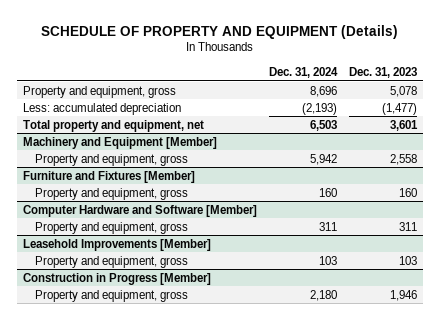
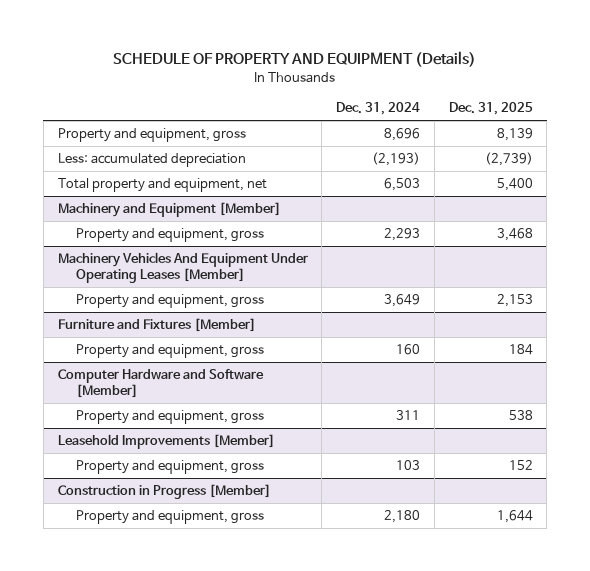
- | Dec. 31, 2024 | Dec. 31, 2023
+ | Dec. 31, 2024 | Dec. 31, 2025
@ Machinery and Equipment [Member]
- Property and equipment, gross | 5,942 | 2,558
+ Property and equipment, gross | 2,293 | 3,468
+ Machinery Vehicles And Equipment Under Operating Leases [Member]
+ Property and equipment, gross | 3,649 | 2,153

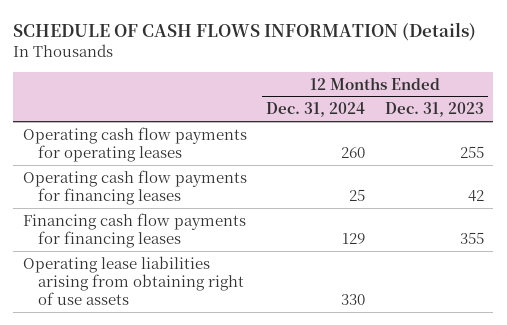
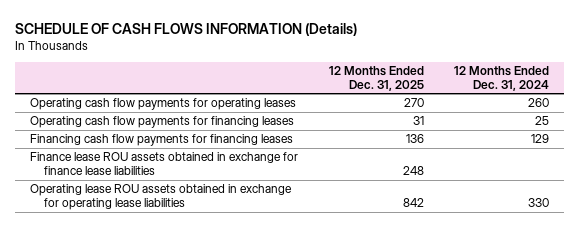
- | 12 Months Ended Dec. 31, 2024 | 12 Months Ended Dec. 31, 2023
+ | 12 Months Ended Dec. 31, 2025 | 12 Months Ended Dec. 31, 2024
- Operating lease liabilities arising from obtaining right of use assets | 330 |
+ Finance lease ROU assets obtained in exchange for finance lease liabilities | 248 |
+ Operating lease ROU assets obtained in exchange for operating lease liabilities | 842 | 330

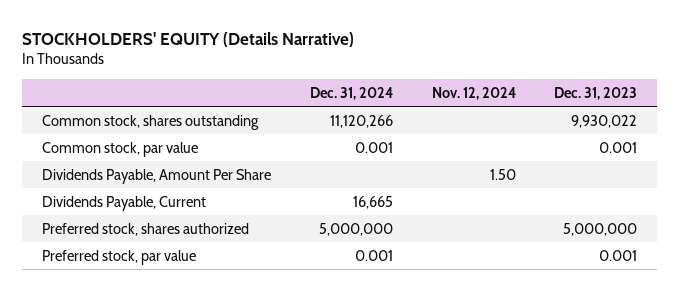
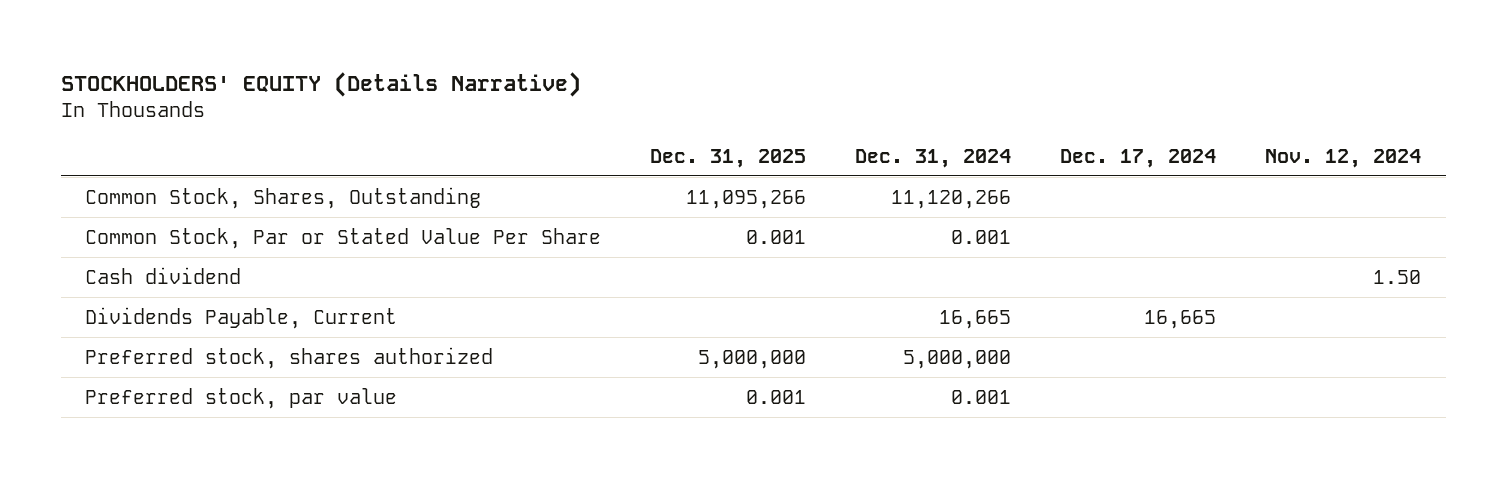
- | Dec. 31, 2024 | Nov. 12, 2024 | Dec. 31, 2023
+ | Dec. 31, 2025 | Dec. 31, 2024 | Dec. 17, 2024 | Nov. 12, 2024
- Common stock, shares outstanding | 11,120,266 | | 9,930,022
- Common stock, par value | 0.001 | | 0.001
- Dividends Payable, Amount Per Share | | 1.50 |
+ Common Stock, Shares, Outstanding | 11,095,266 | 11,120,266 | |
+ Common Stock, Par or Stated Value Per Share | 0.001 | 0.001 | |
+ Cash dividend | | | | 1.50

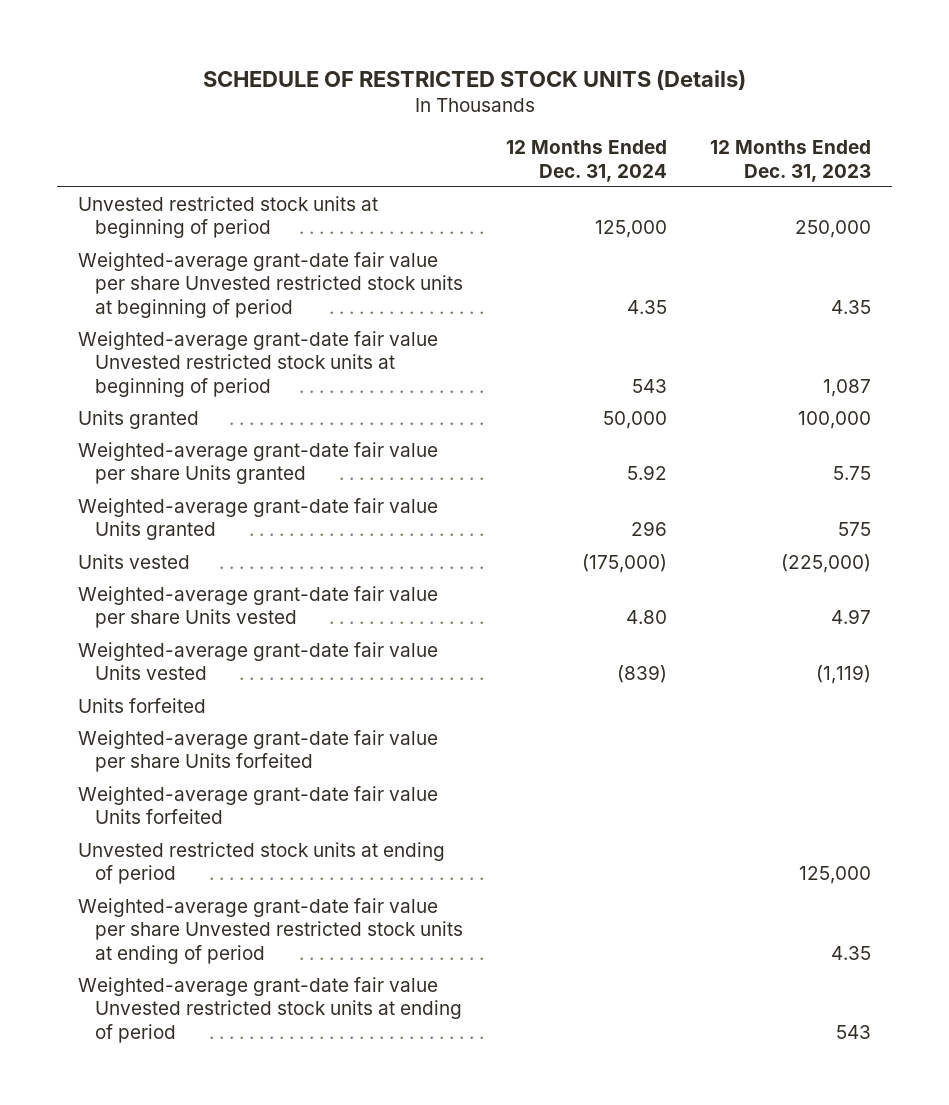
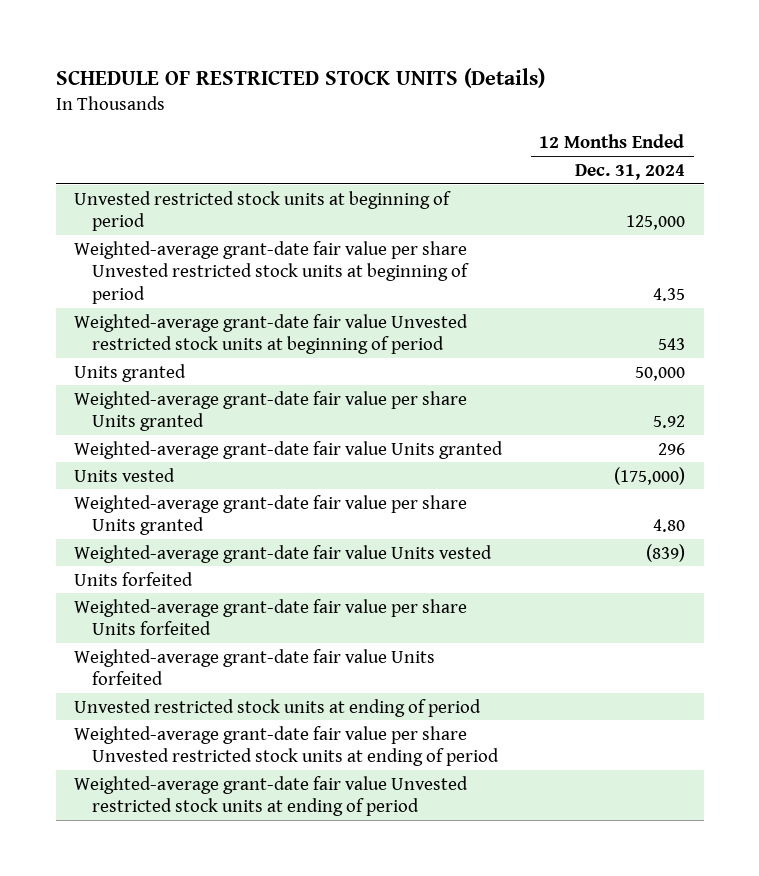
- | 12 Months Ended Dec. 31, 2024 | 12 Months Ended Dec. 31, 2023
+ | 12 Months Ended Dec. 31, 2024
- Weighted-average grant-date fair value per share Units vested | 4.80 | 4.97
+ Weighted-average grant-date fair value per share Units granted | 4.80

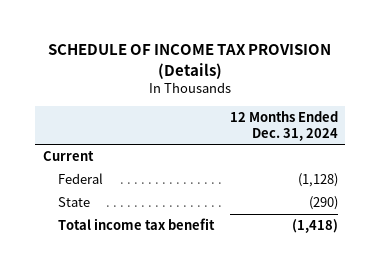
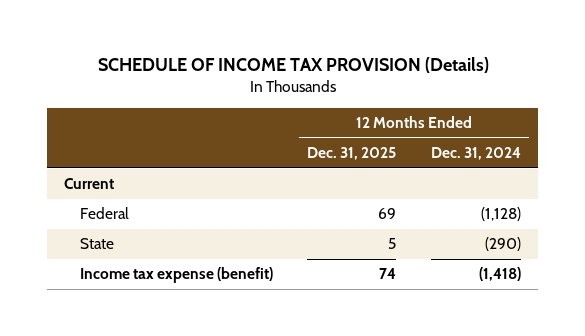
- | 12 Months Ended Dec. 31, 2024
+ | 12 Months Ended Dec. 31, 2025 | 12 Months Ended Dec. 31, 2024
- Total income tax benefit | (1,418)
+ Income tax expense (benefit) | 74 | (1,418)

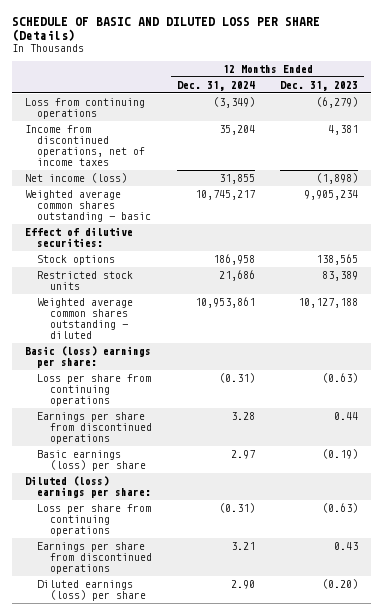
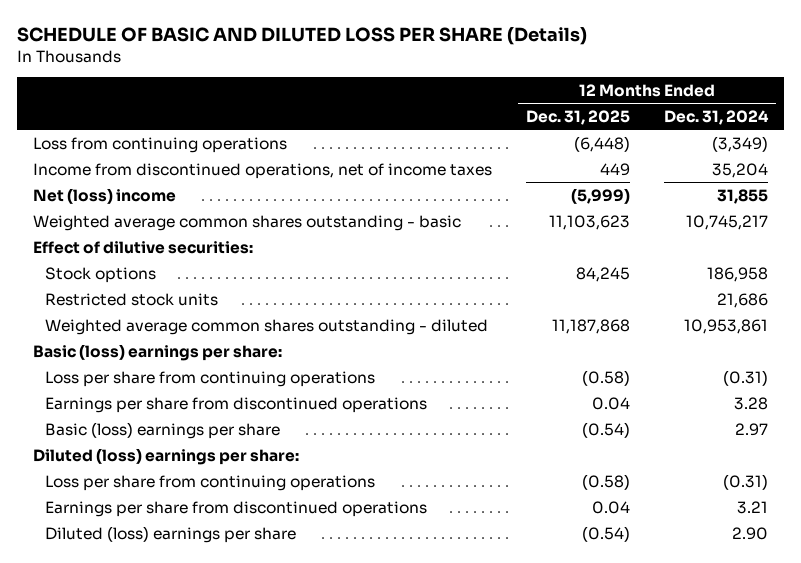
- | 12 Months Ended Dec. 31, 2024 | 12 Months Ended Dec. 31, 2023
+ | 12 Months Ended Dec. 31, 2025 | 12 Months Ended Dec. 31, 2024
- Net income (loss) | 31,855 | (1,898)
+ Net (loss) income | (5,999) | 31,855
- Basic earnings (loss) per share | 2.97 | (0.19)
+ Basic (loss) earnings per share | (0.54) | 2.97
- Diluted earnings (loss) per share | 2.90 | (0.20)
+ Diluted (loss) earnings per share | (0.54) | 2.90

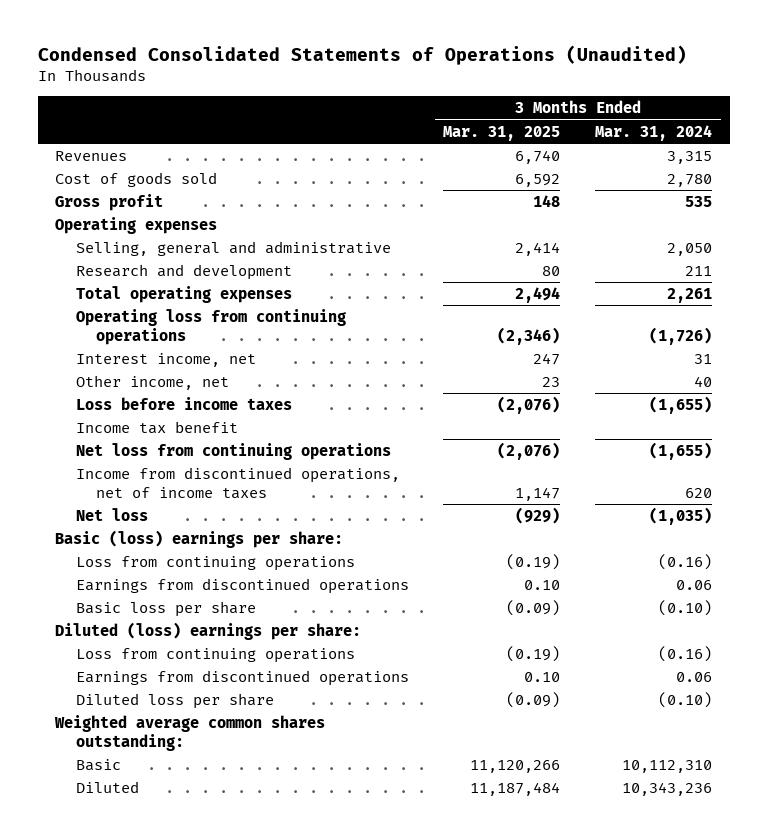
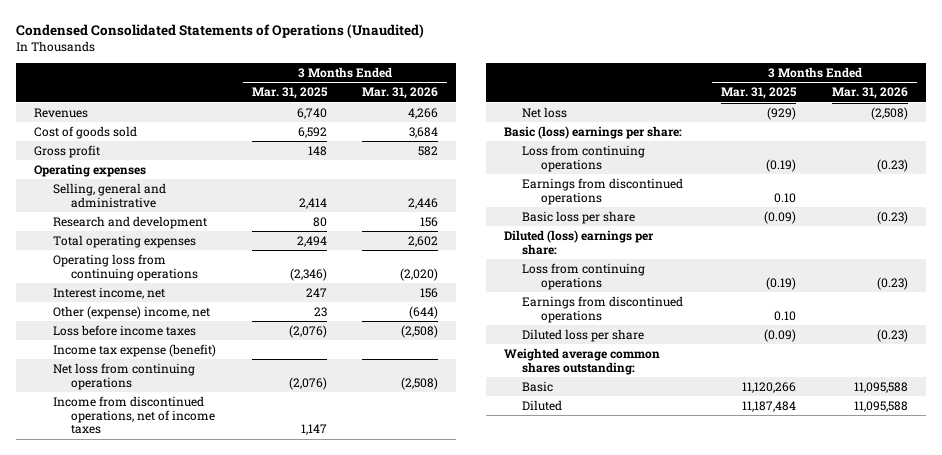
- | 3 Months Ended Mar. 31, 2025 | 3 Months Ended Mar. 31, 2024
+ | 3 Months Ended Mar. 31, 2025 | 3 Months Ended Mar. 31, 2026
- Other income, net | 23 | 40
+ Other (expense) income, net | 23 | (644)
- Income tax benefit
+ Income tax expense (benefit)

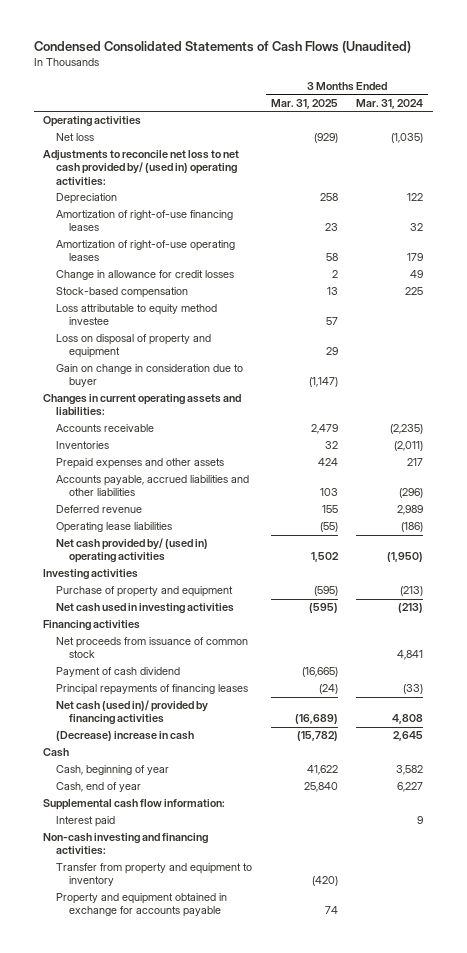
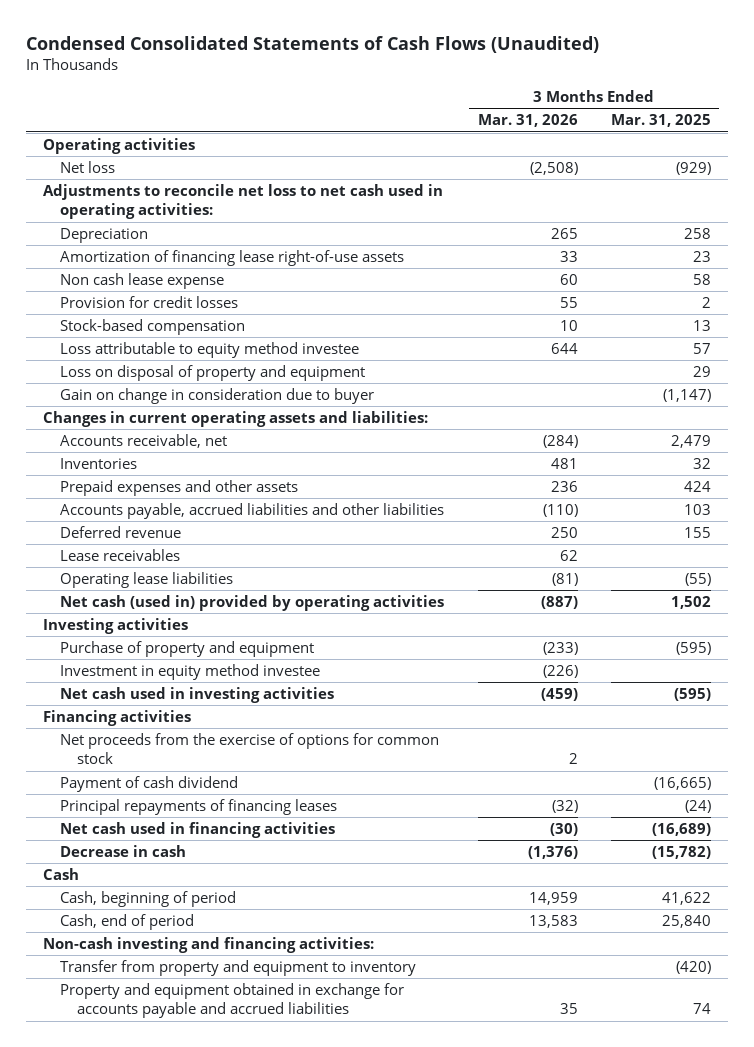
- | 3 Months Ended Mar. 31, 2025 | 3 Months Ended Mar. 31, 2024
+ | 3 Months Ended Mar. 31, 2026 | 3 Months Ended Mar. 31, 2025
- Adjustments to reconcile net loss to net cash provided by/ (used in) operating activities:
+ Adjustments to reconcile net loss to net cash used in operating activities:
- Amortization of right-of-use financing leases | 23 | 32
- Amortization of right-of-use operating leases | 58 | 179
- Change in allowance for credit losses | 2 | 49
+ Amortization of financing lease right-of-use assets | 33 | 23
+ Non cash lease expense | 60 | 58
+ Provision for credit losses | 55 | 2
- Accounts receivable | 2,479 | (2,235)
+ Accounts receivable, net | (284) | 2,479
+ Lease receivables | 62 |
- Net cash provided by/ (used in) operating activities | 1,502 | (1,950)
+ Net cash (used in) provided by operating activities | (887) | 1,502
+ Investment in equity method investee | (226) |
- Net proceeds from issuance of common stock | | 4,841
+ Net proceeds from the exercise of options for common stock | 2 |
- Net cash (used in)/ provided by financing activities | (16,689) | 4,808
- (Decrease) increase in cash | (15,782) | 2,645
+ Net cash used in financing activities | (30) | (16,689)
+ Decrease in cash | (1,376) | (15,782)
- Cash, beginning of year | 41,622 | 3,582
- Cash, end of year | 25,840 | 6,227
- Supplemental cash flow information:
- Interest paid | | 9
+ Cash, beginning of period | 14,959 | 41,622
+ Cash, end of period | 13,583 | 25,840
- Property and equipment obtained in exchange for accounts payable | 74 |
+ Property and equipment obtained in exchange for accounts payable and accrued liabilities | 35 | 74

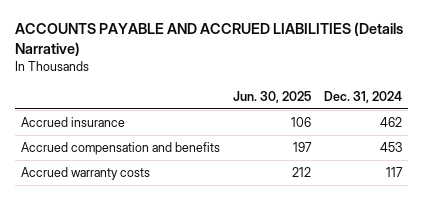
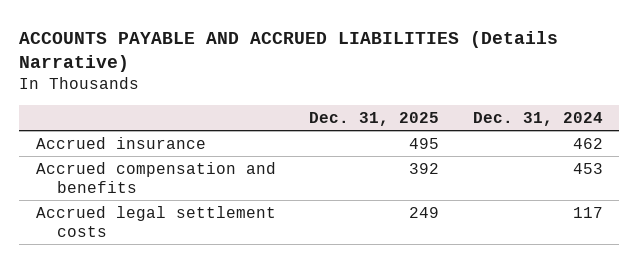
- | Jun. 30, 2025 | Dec. 31, 2024
+ | Dec. 31, 2025 | Dec. 31, 2024
- Accrued warranty costs | 212 | 117
+ Accrued legal settlement costs | 249 | 117

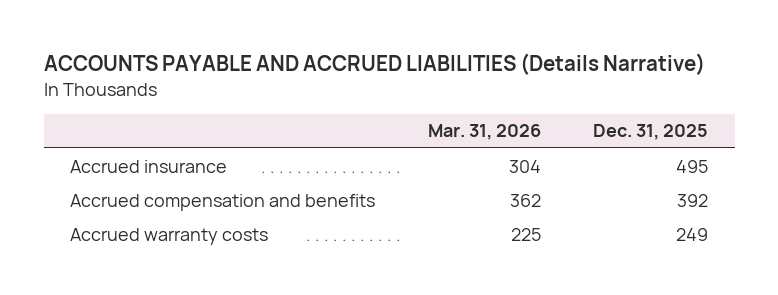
- | Dec. 31, 2025 | Dec. 31, 2024
+ | Mar. 31, 2026 | Dec. 31, 2025
- Accrued legal settlement costs | 249 | 117
+ Accrued warranty costs | 225 | 249

